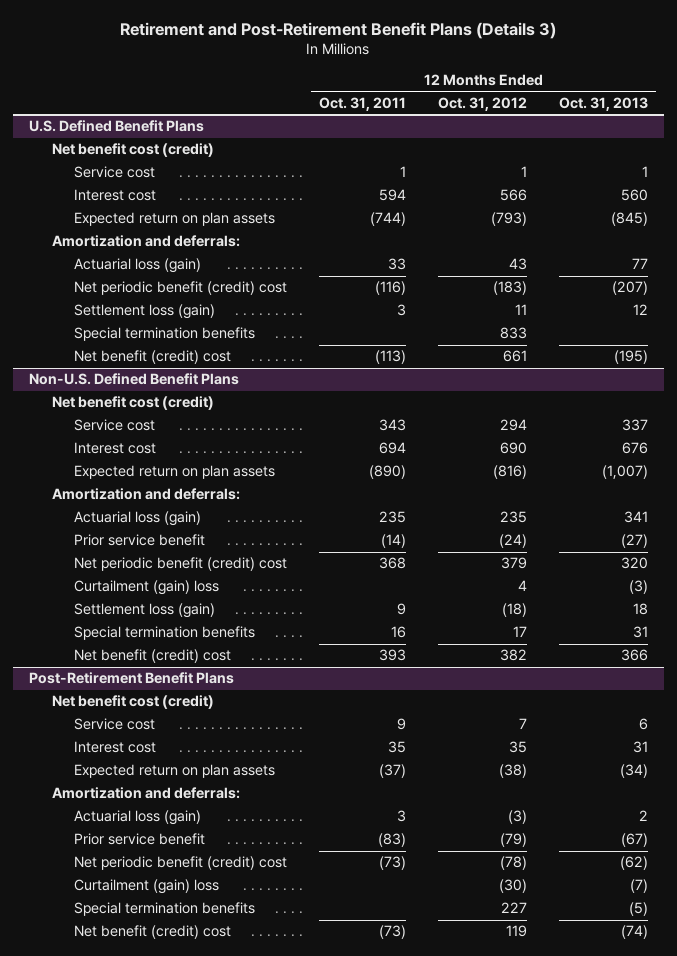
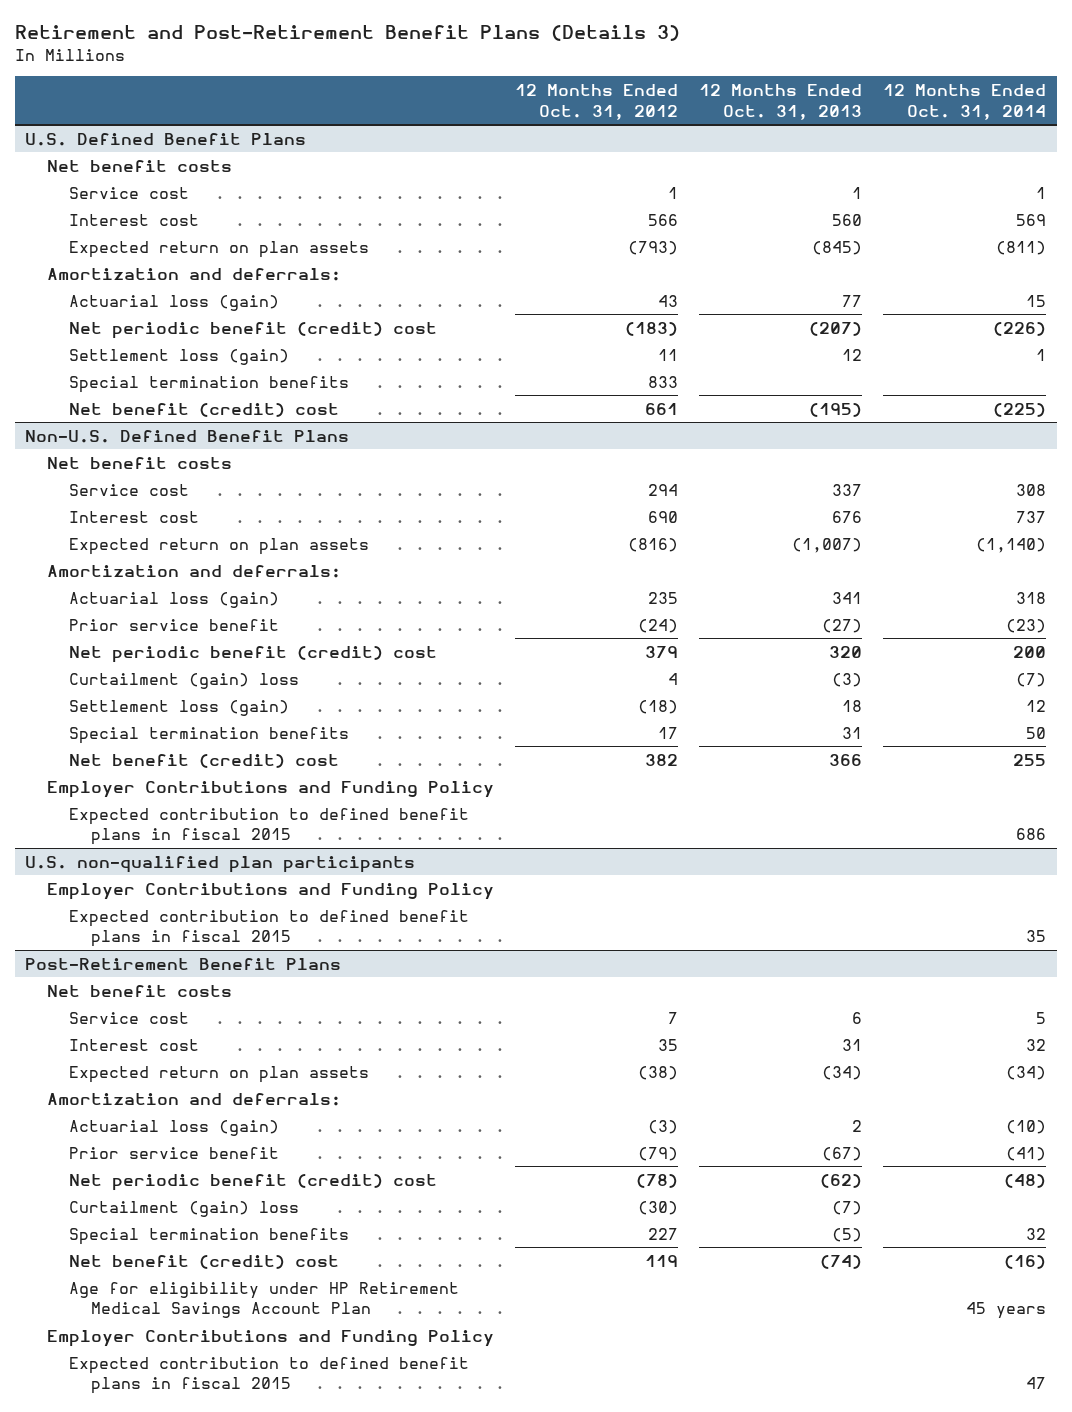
- | 12 Months Ended Oct. 31, 2011 | 12 Months Ended Oct. 31, 2012 | 12 Months Ended Oct. 31, 2013
+ | 12 Months Ended Oct. 31, 2012 | 12 Months Ended Oct. 31, 2013 | 12 Months Ended Oct. 31, 2014
@ U.S. Defined Benefit Plans
- Net benefit cost (credit)
+ Net benefit costs
@ Non-U.S. Defined Benefit Plans
- Net benefit cost (credit)
+ Net benefit costs
+ Employer Contributions and Funding Policy
+ Expected contribution to defined benefit plans in fiscal 2015 | | | 686
+ U.S. non-qualified plan participants
+ Employer Contributions and Funding Policy
+ Expected contribution to defined benefit plans in fiscal 2015 | | | 35
@ Post-Retirement Benefit Plans
- Net benefit cost (credit)
+ Net benefit costs
+ Age for eligibility under HP Retirement Medical Savings Account Plan | | | 45 years
+ Employer Contributions and Funding Policy
+ Expected contribution to defined benefit plans in fiscal 2015 | | | 47

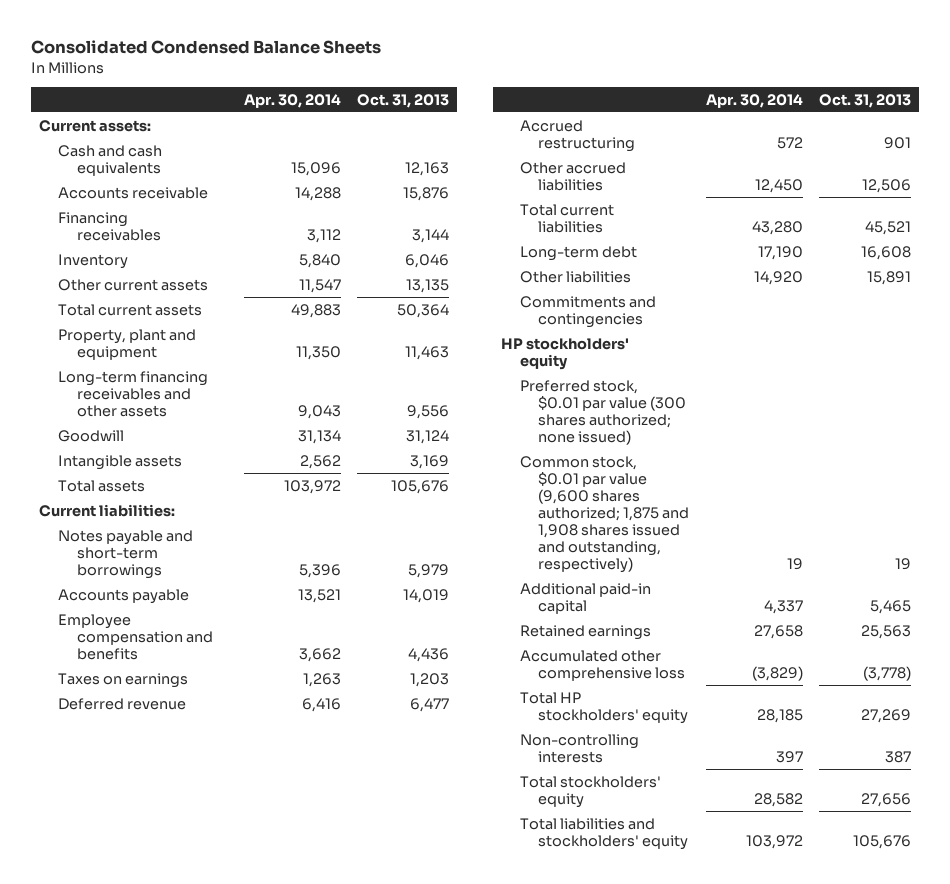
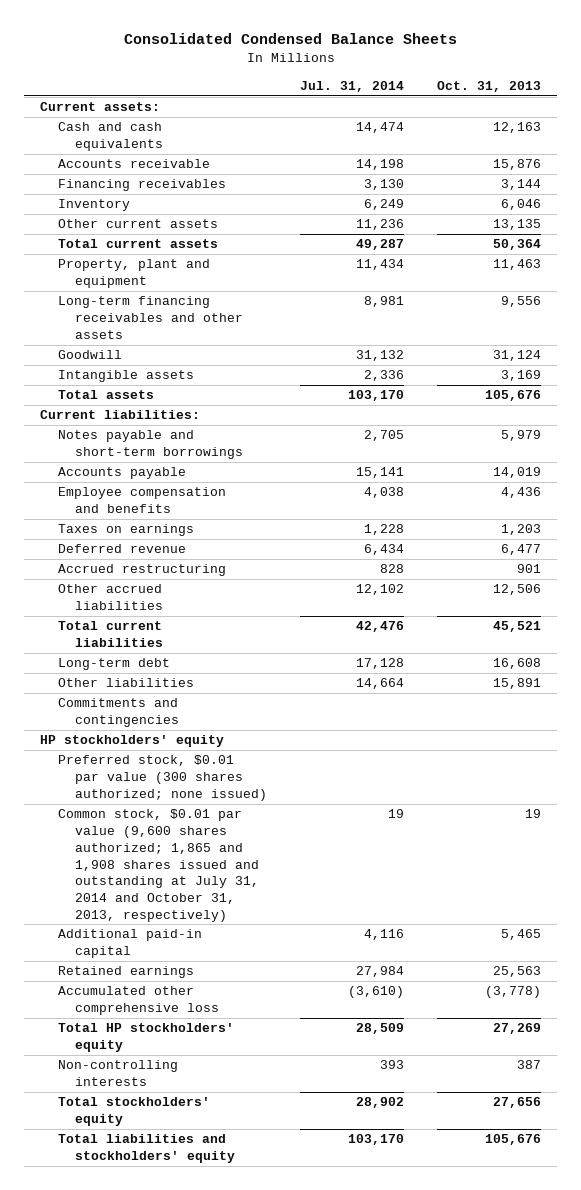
- | Apr. 30, 2014 | Oct. 31, 2013
+ | Jul. 31, 2014 | Oct. 31, 2013
- Common stock, $0.01 par value (9,600 shares authorized; 1,875 and 1,908 shares issued and outstanding, respectively) | 19 | 19
+ Common stock, $0.01 par value (9,600 shares authorized; 1,865 and 1,908 shares issued and outstanding at July 31, 2014 and October 31, 2013, respectively) | 19 | 19

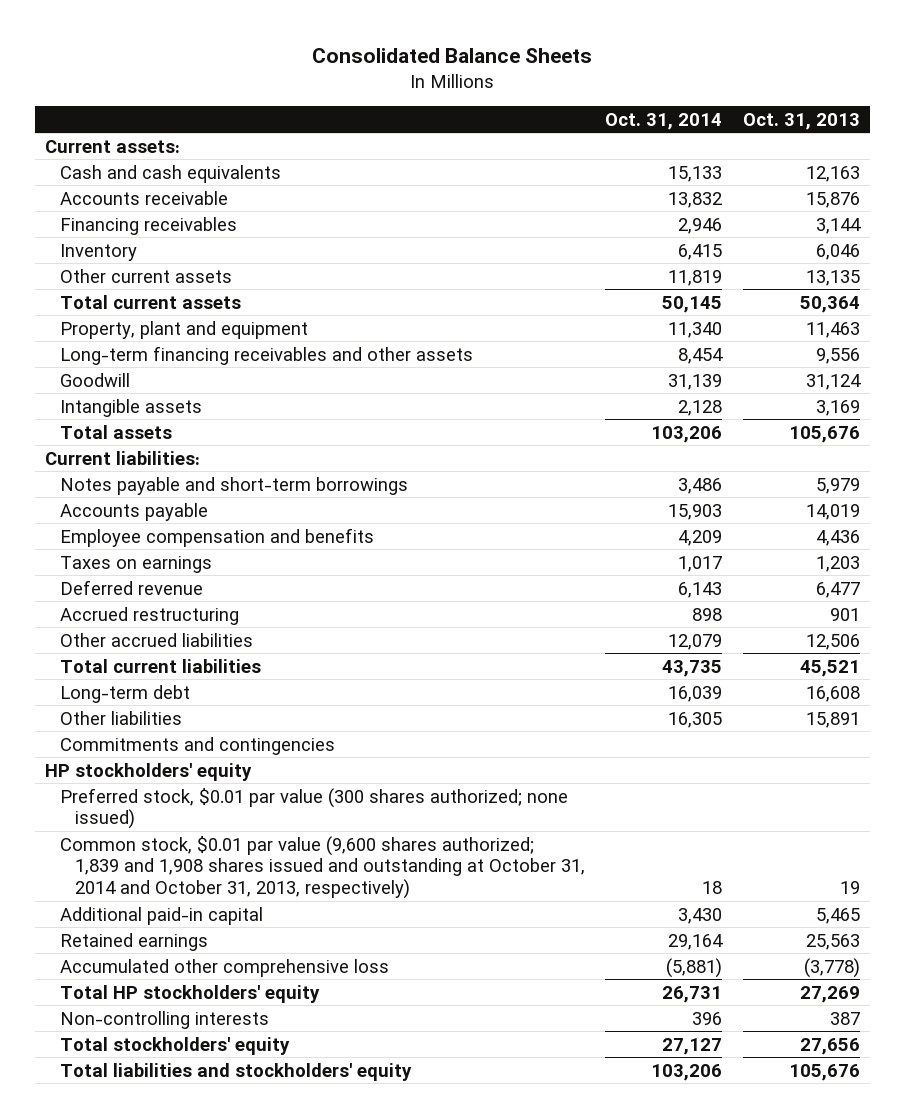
- Consolidated Condensed Balance Sheets
+ Consolidated Balance Sheets
- | Jul. 31, 2014 | Oct. 31, 2013
+ | Oct. 31, 2014 | Oct. 31, 2013
- Common stock, $0.01 par value (9,600 shares authorized; 1,865 and 1,908 shares issued and outstanding at July 31, 2014 and October 31, 2013, respectively) | 19 | 19
+ Common stock, $0.01 par value (9,600 shares authorized; 1,839 and 1,908 shares issued and outstanding at October 31, 2014 and October 31, 2013, respectively) | 18 | 19

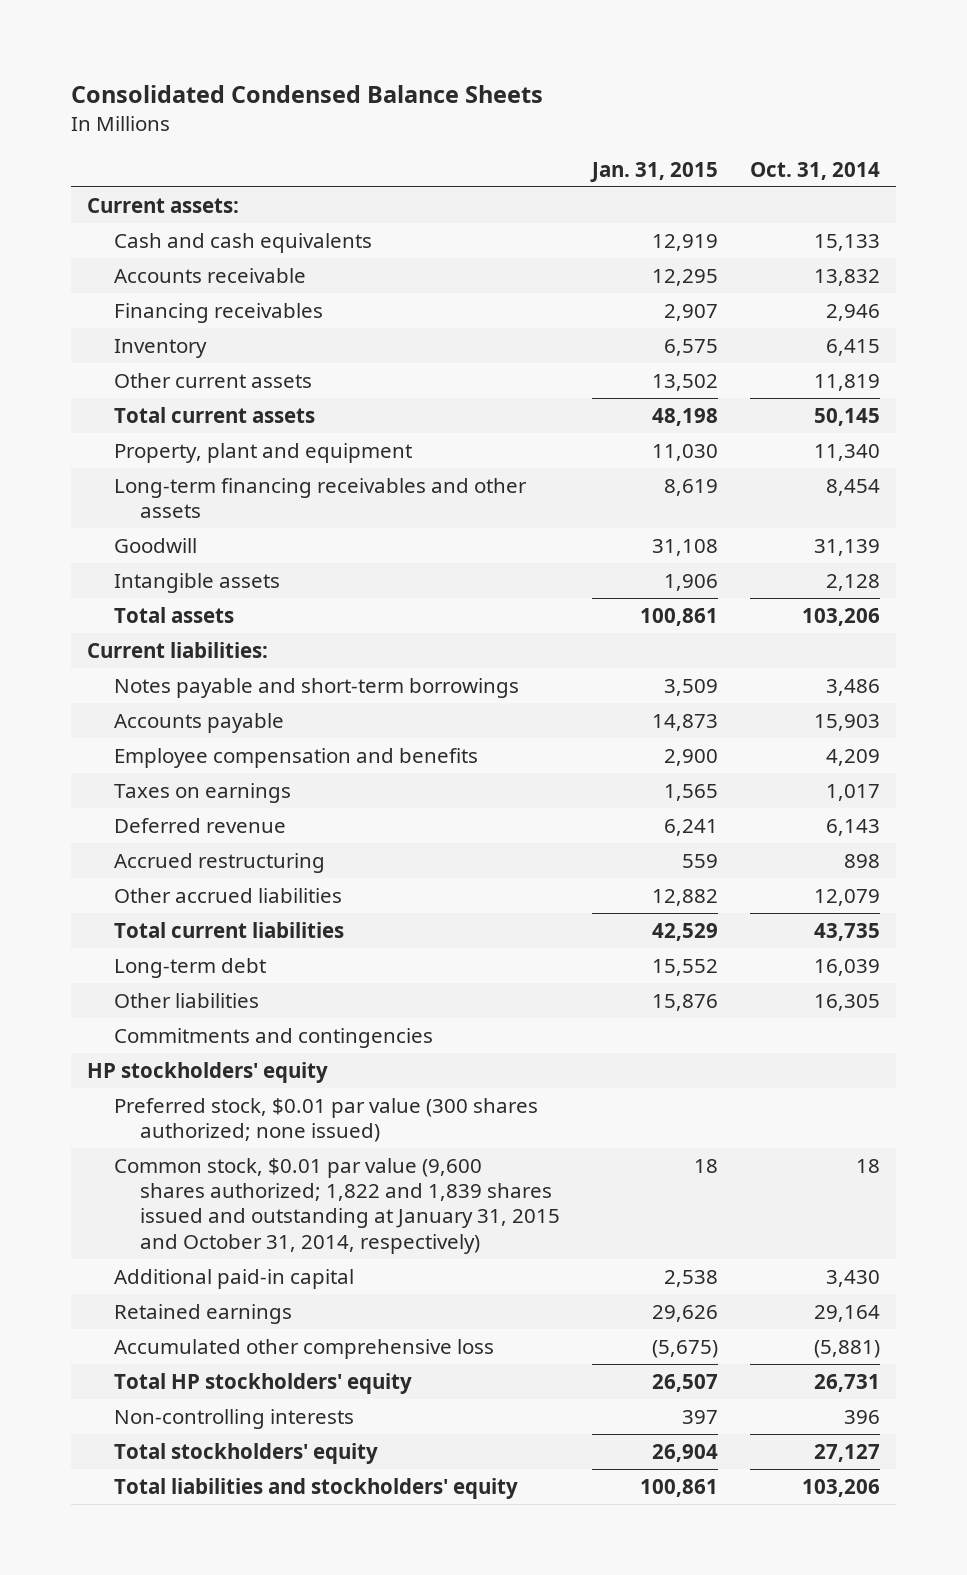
- Consolidated Balance Sheets
+ Consolidated Condensed Balance Sheets
- | Oct. 31, 2014 | Oct. 31, 2013
+ | Jan. 31, 2015 | Oct. 31, 2014
- Common stock, $0.01 par value (9,600 shares authorized; 1,839 and 1,908 shares issued and outstanding at October 31, 2014 and October 31, 2013, respectively) | 18 | 19
+ Common stock, $0.01 par value (9,600 shares authorized; 1,822 and 1,839 shares issued and outstanding at January 31, 2015 and October 31, 2014, respectively) | 18 | 18

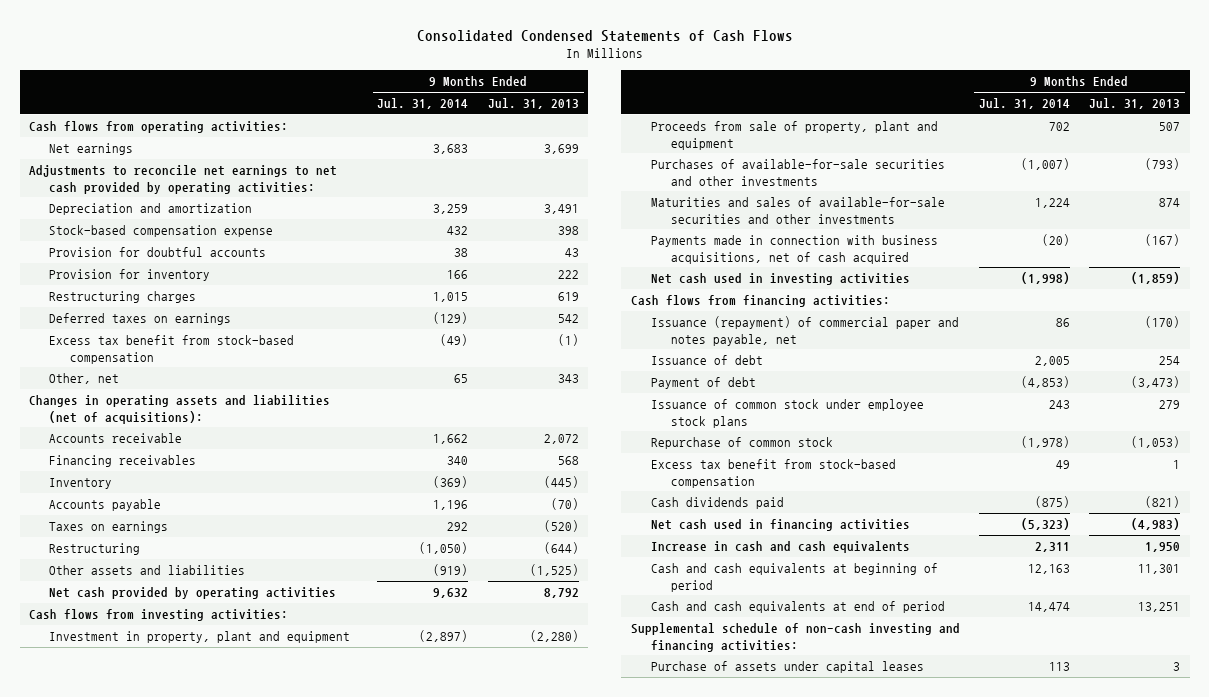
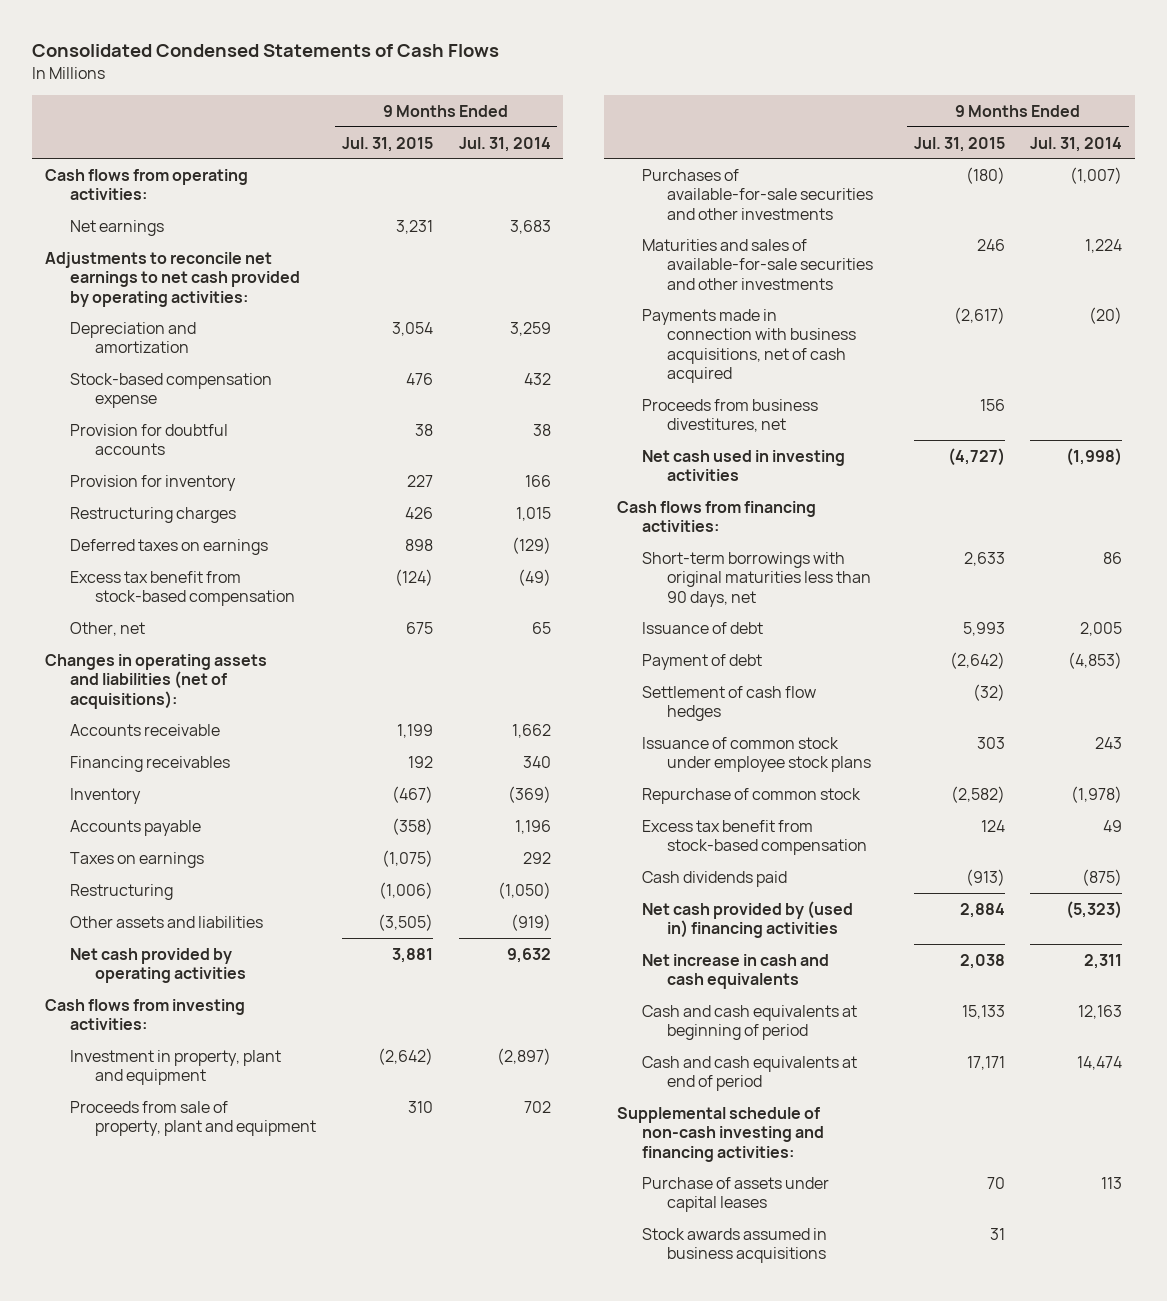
- | 9 Months Ended Jul. 31, 2014 | 9 Months Ended Jul. 31, 2013
+ | 9 Months Ended Jul. 31, 2015 | 9 Months Ended Jul. 31, 2014
+ Proceeds from business divestitures, net | 156 |
- Issuance (repayment) of commercial paper and notes payable, net | 86 | (170)
+ Short-term borrowings with original maturities less than 90 days, net | 2,633 | 86
+ Settlement of cash flow hedges | (32) |
- Net cash used in financing activities | (5,323) | (4,983)
- Increase in cash and cash equivalents | 2,311 | 1,950
+ Net cash provided by (used in) financing activities | 2,884 | (5,323)
+ Net increase in cash and cash equivalents | 2,038 | 2,311
+ Stock awards assumed in business acquisitions | 31 |

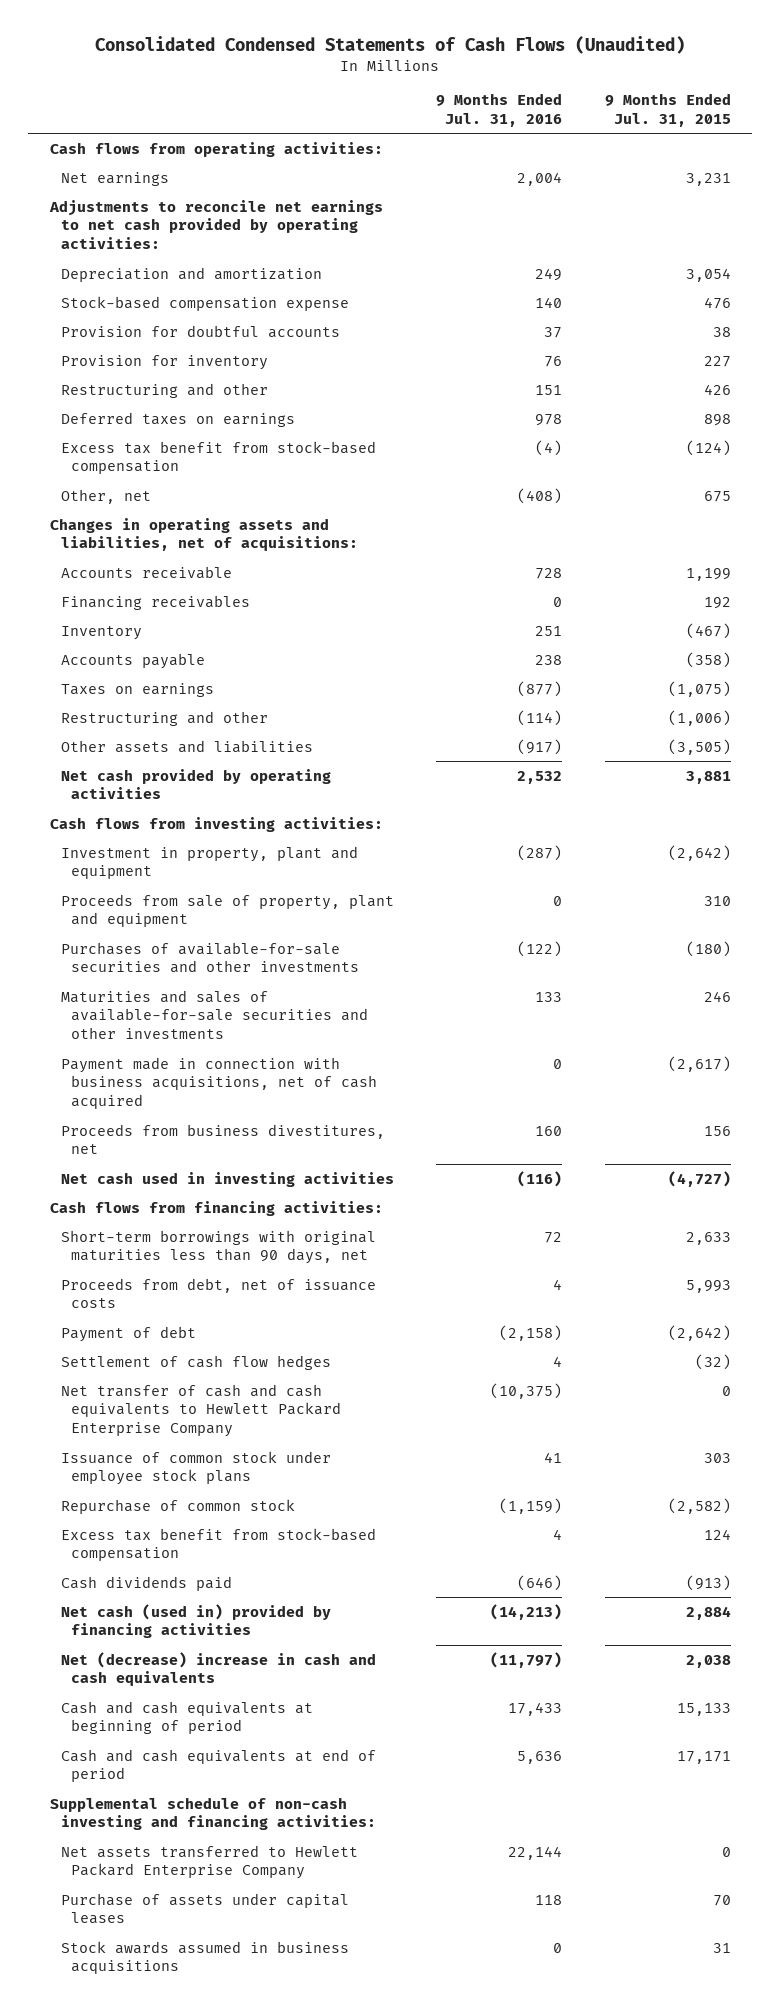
- Consolidated Condensed Statements of Cash Flows
+ Consolidated Condensed Statements of Cash Flows (Unaudited)
- | 9 Months Ended Jul. 31, 2015 | 9 Months Ended Jul. 31, 2014
+ | 9 Months Ended Jul. 31, 2016 | 9 Months Ended Jul. 31, 2015
- Restructuring charges | 426 | 1,015
+ Restructuring and other | 151 | 426
- Changes in operating assets and liabilities (net of acquisitions):
+ Changes in operating assets and liabilities, net of acquisitions:
- Restructuring | (1,006) | (1,050)
+ Restructuring and other | (114) | (1,006)
- Payments made in connection with business acquisitions, net of cash acquired | (2,617) | (20)
+ Payment made in connection with business acquisitions, net of cash acquired | 0 | (2,617)
- Issuance of debt | 5,993 | 2,005
+ Proceeds from debt, net of issuance costs | 4 | 5,993
+ Net transfer of cash and cash equivalents to Hewlett Packard Enterprise Company | (10,375) | 0
- Net cash provided by (used in) financing activities | 2,884 | (5,323)
- Net increase in cash and cash equivalents | 2,038 | 2,311
+ Net cash (used in) provided by financing activities | (14,213) | 2,884
+ Net (decrease) increase in cash and cash equivalents | (11,797) | 2,038
+ Net assets transferred to Hewlett Packard Enterprise Company | 22,144 | 0

